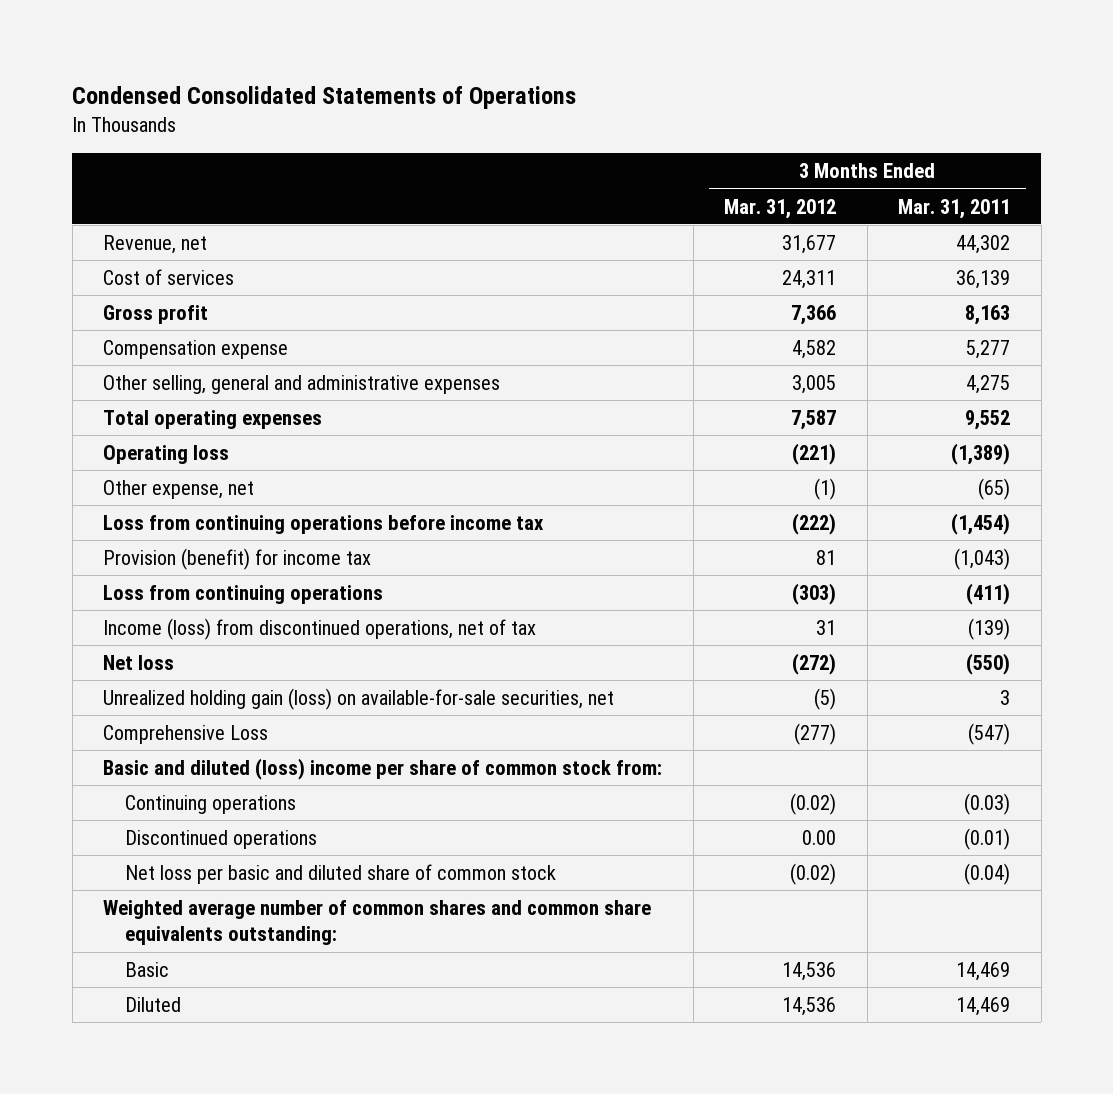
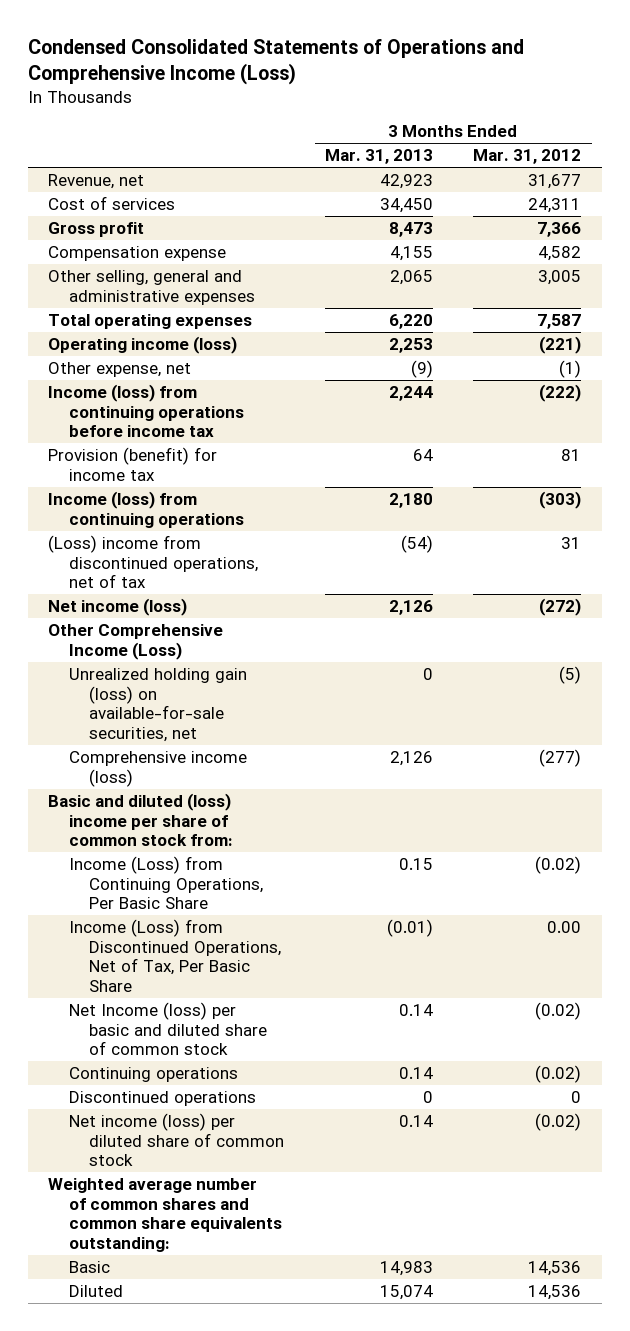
- Condensed Consolidated Statements of Operations
+ Condensed Consolidated Statements of Operations and Comprehensive Income (Loss)
- | 3 Months Ended Mar. 31, 2012 | 3 Months Ended Mar. 31, 2011
+ | 3 Months Ended Mar. 31, 2013 | 3 Months Ended Mar. 31, 2012
- Operating loss | (221) | (1,389)
+ Operating income (loss) | 2,253 | (221)
- Loss from continuing operations before income tax | (222) | (1,454)
+ Income (loss) from continuing operations before income tax | 2,244 | (222)
- Loss from continuing operations | (303) | (411)
- Income (loss) from discontinued operations, net of tax | 31 | (139)
- Net loss | (272) | (550)
+ Income (loss) from continuing operations | 2,180 | (303)
+ (Loss) income from discontinued operations, net of tax | (54) | 31
+ Net income (loss) | 2,126 | (272)
+ Other Comprehensive Income (Loss)
- Comprehensive Loss | (277) | (547)
+ Comprehensive income (loss) | 2,126 | (277)
+ Income (Loss) from Continuing Operations, Per Basic Share | 0.15 | (0.02)
+ Income (Loss) from Discontinued Operations, Net of Tax, Per Basic Share | (0.01) | 0.00
+ Net Income (loss) per basic and diluted share of common stock | 0.14 | (0.02)
- Discontinued operations | 0.00 | (0.01)
- Net loss per basic and diluted share of common stock | (0.02) | (0.04)
+ Discontinued operations | 0 | 0
+ Net income (loss) per diluted share of common stock | 0.14 | (0.02)

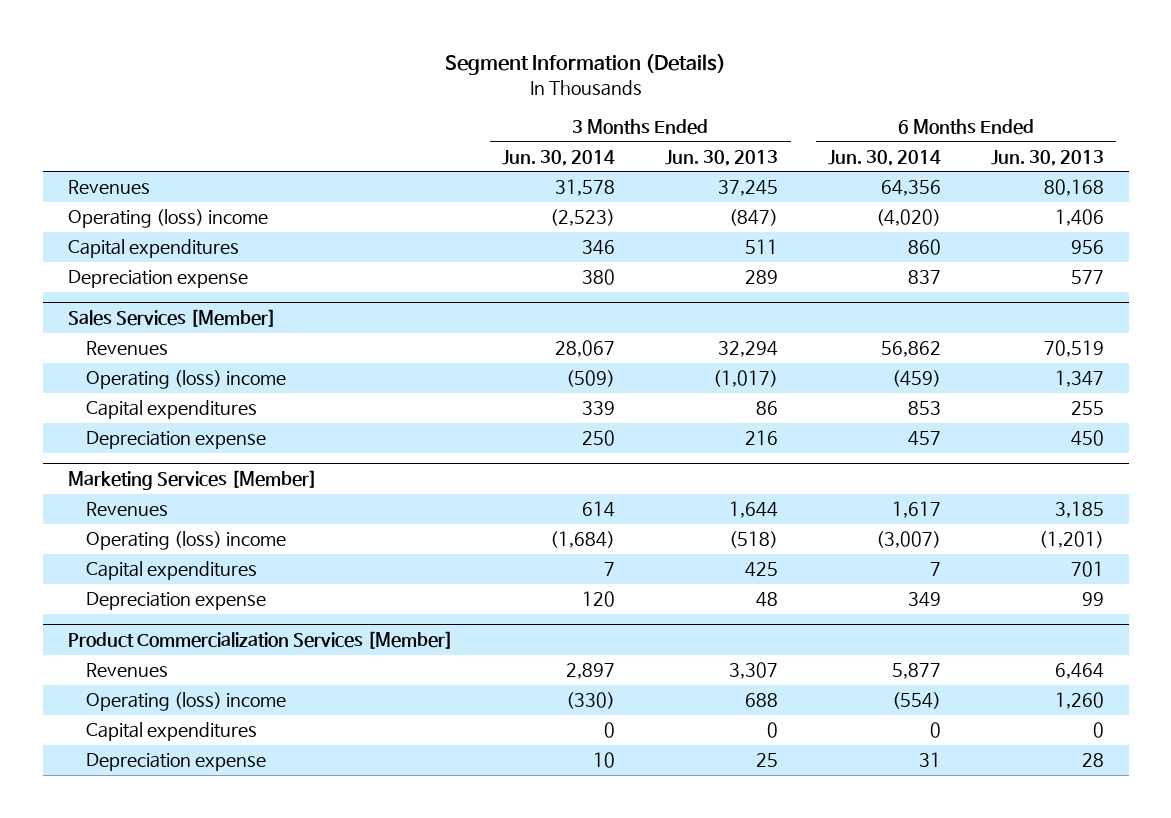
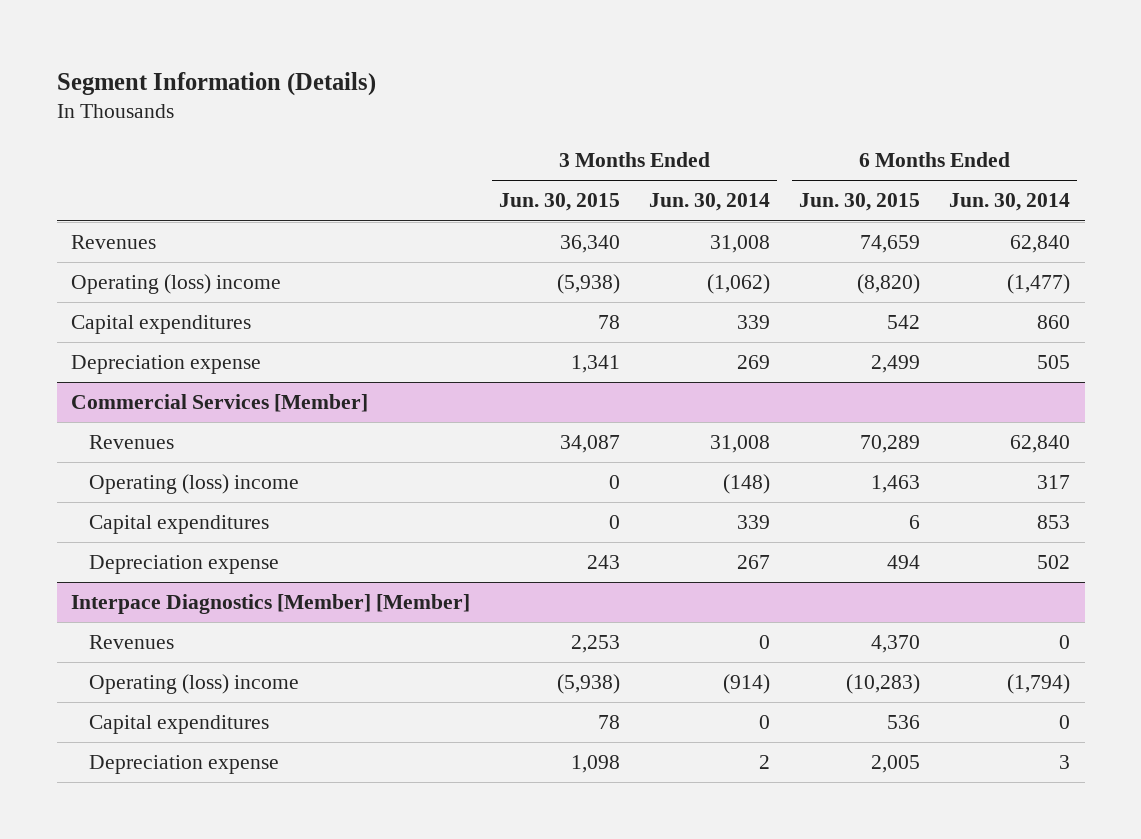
- | 3 Months Ended Jun. 30, 2014 | 3 Months Ended Jun. 30, 2013 | 6 Months Ended Jun. 30, 2014 | 6 Months Ended Jun. 30, 2013
+ | 3 Months Ended Jun. 30, 2015 | 3 Months Ended Jun. 30, 2014 | 6 Months Ended Jun. 30, 2015 | 6 Months Ended Jun. 30, 2014
- Revenues | 31,578 | 37,245 | 64,356 | 80,168
- Operating (loss) income | (2,523) | (847) | (4,020) | 1,406
- Capital expenditures | 346 | 511 | 860 | 956
- Depreciation expense | 380 | 289 | 837 | 577
- Sales Services [Member]
- Revenues | 28,067 | 32,294 | 56,862 | 70,519
- Operating (loss) income | (509) | (1,017) | (459) | 1,347
+ Revenues | 36,340 | 31,008 | 74,659 | 62,840
+ Operating (loss) income | (5,938) | (1,062) | (8,820) | (1,477)
+ Capital expenditures | 78 | 339 | 542 | 860
+ Depreciation expense | 1,341 | 269 | 2,499 | 505
+ Commercial Services [Member]
+ Revenues | 34,087 | 31,008 | 70,289 | 62,840
+ Operating (loss) income | 0 | (148) | 1,463 | 317
- Depreciation expense | 250 | 216 | 457 | 450
- Marketing Services [Member]
- Revenues | 614 | 1,644 | 1,617 | 3,185
- Operating (loss) income | (1,684) | (518) | (3,007) | (1,201)
- Capital expenditures | 7 | 425 | 7 | 701
- Depreciation expense | 120 | 48 | 349 | 99
- Product Commercialization Services [Member]
- Revenues | 2,897 | 3,307 | 5,877 | 6,464
- Operating (loss) income | (330) | 688 | (554) | 1,260
+ Depreciation expense | 243 | 267 | 494 | 502
+ Interpace Diagnostics [Member] [Member]
+ Revenues | 2,253 | 0 | 4,370 | 0
+ Operating (loss) income | (5,938) | (914) | (10,283) | (1,794)
- Depreciation expense | 10 | 25 | 31 | 28
+ Depreciation expense | 1,098 | 2 | 2,005 | 3

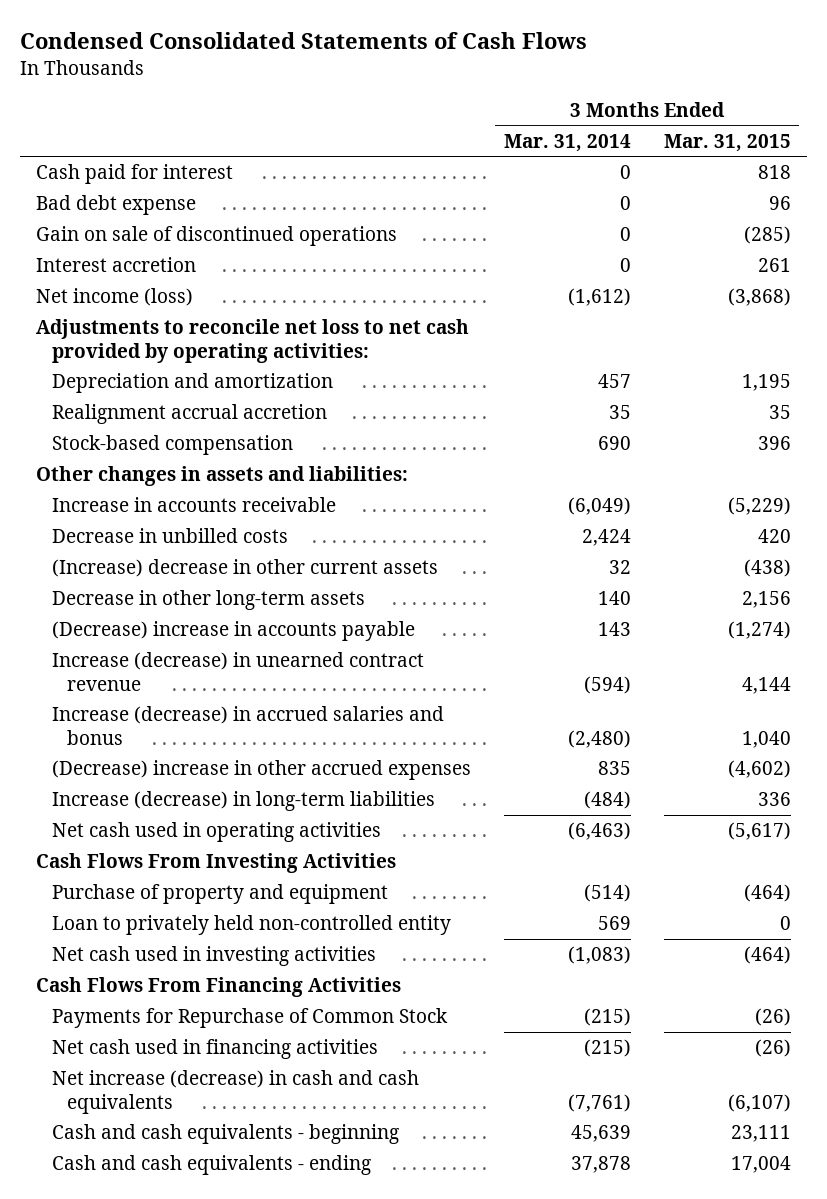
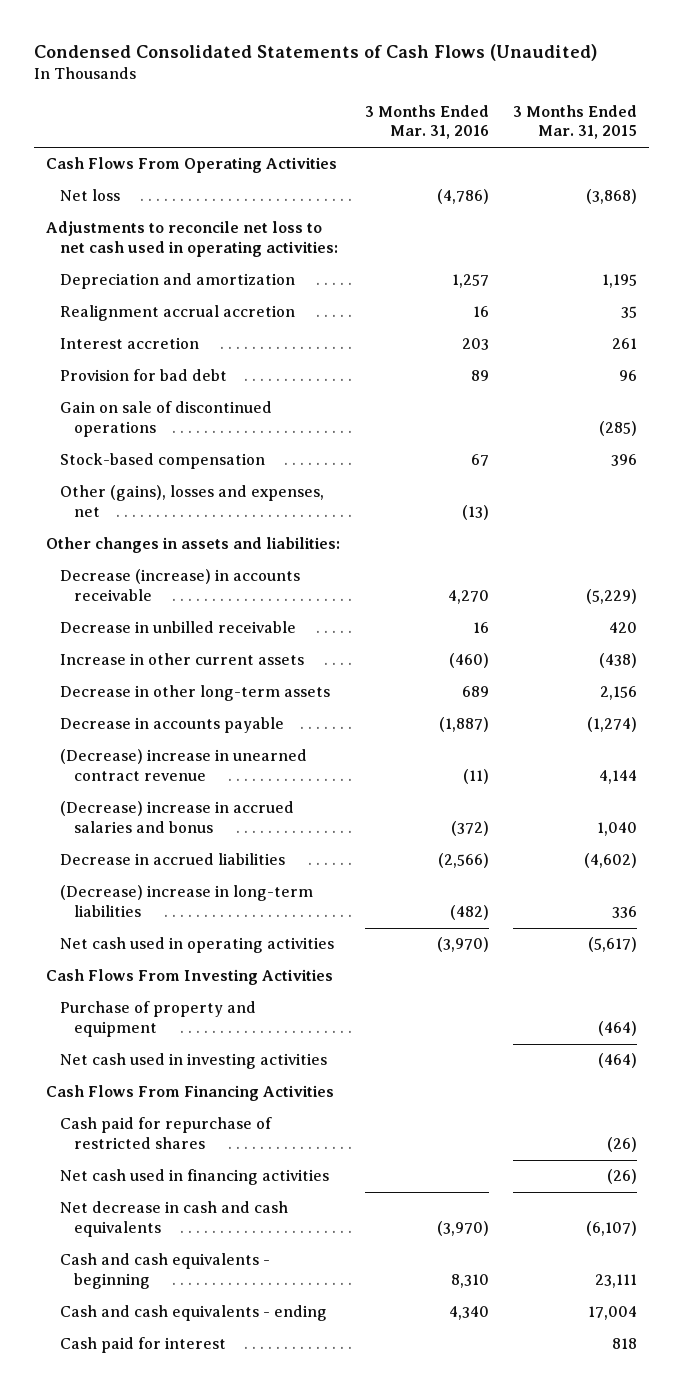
- Condensed Consolidated Statements of Cash Flows
+ Condensed Consolidated Statements of Cash Flows (Unaudited)
- | 3 Months Ended Mar. 31, 2014 | 3 Months Ended Mar. 31, 2015
+ | 3 Months Ended Mar. 31, 2016 | 3 Months Ended Mar. 31, 2015
- Bad debt expense | 0 | 96
- Net income (loss) | (1,612) | (3,868)
- Adjustments to reconcile net loss to net cash provided by operating activities:
+ Cash Flows From Operating Activities
+ Net loss | (4,786) | (3,868)
+ Adjustments to reconcile net loss to net cash used in operating activities:
moved down: Interest accretion | 203 | 261
+ Provision for bad debt | 89 | 96
moved down: Gain on sale of discontinued operations | | (285)
+ Other (gains), losses and expenses, net | (13) |
- Increase in accounts receivable | (6,049) | (5,229)
- Decrease in unbilled costs | 2,424 | 420
- (Increase) decrease in other current assets | 32 | (438)
+ Decrease (increase) in accounts receivable | 4,270 | (5,229)
+ Decrease in unbilled receivable | 16 | 420
+ Increase in other current assets | (460) | (438)
- (Decrease) increase in accounts payable | 143 | (1,274)
- Increase (decrease) in unearned contract revenue | (594) | 4,144
- Increase (decrease) in accrued salaries and bonus | (2,480) | 1,040
- (Decrease) increase in other accrued expenses | 835 | (4,602)
- Increase (decrease) in long-term liabilities | (484) | 336
+ Decrease in accounts payable | (1,887) | (1,274)
+ (Decrease) increase in unearned contract revenue | (11) | 4,144
+ (Decrease) increase in accrued salaries and bonus | (372) | 1,040
+ Decrease in accrued liabilities | (2,566) | (4,602)
+ (Decrease) increase in long-term liabilities | (482) | 336
- Loan to privately held non-controlled entity | 569 | 0
- Payments for Repurchase of Common Stock | (215) | (26)
+ Cash paid for repurchase of restricted shares | | (26)
- Net increase (decrease) in cash and cash equivalents | (7,761) | (6,107)
+ Net decrease in cash and cash equivalents | (3,970) | (6,107)
moved down: Cash paid for interest | | 818

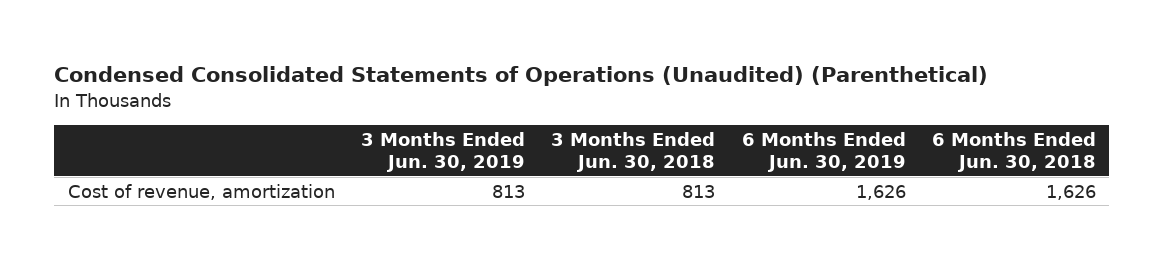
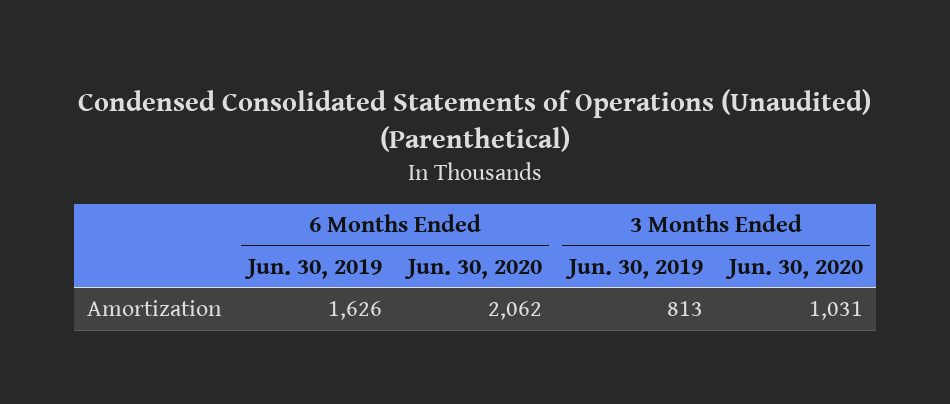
- | 3 Months Ended Jun. 30, 2019 | 3 Months Ended Jun. 30, 2018 | 6 Months Ended Jun. 30, 2019 | 6 Months Ended Jun. 30, 2018
+ | 6 Months Ended Jun. 30, 2019 | 6 Months Ended Jun. 30, 2020 | 3 Months Ended Jun. 30, 2019 | 3 Months Ended Jun. 30, 2020
- Cost of revenue, amortization | 813 | 813 | 1,626 | 1,626
+ Amortization | 1,626 | 2,062 | 813 | 1,031

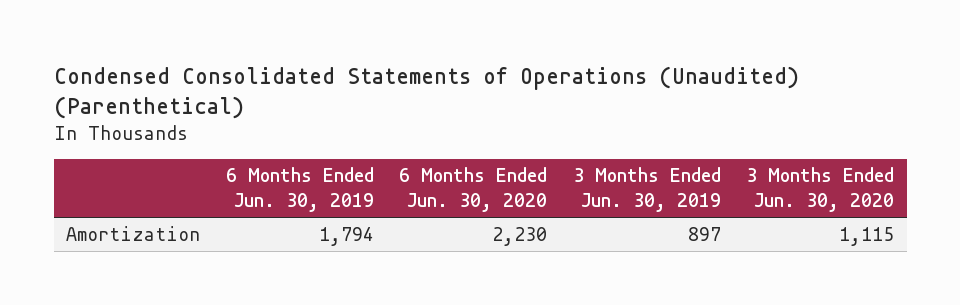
- Amortization | 1,626 | 2,062 | 813 | 1,031
+ Amortization | 1,794 | 2,230 | 897 | 1,115

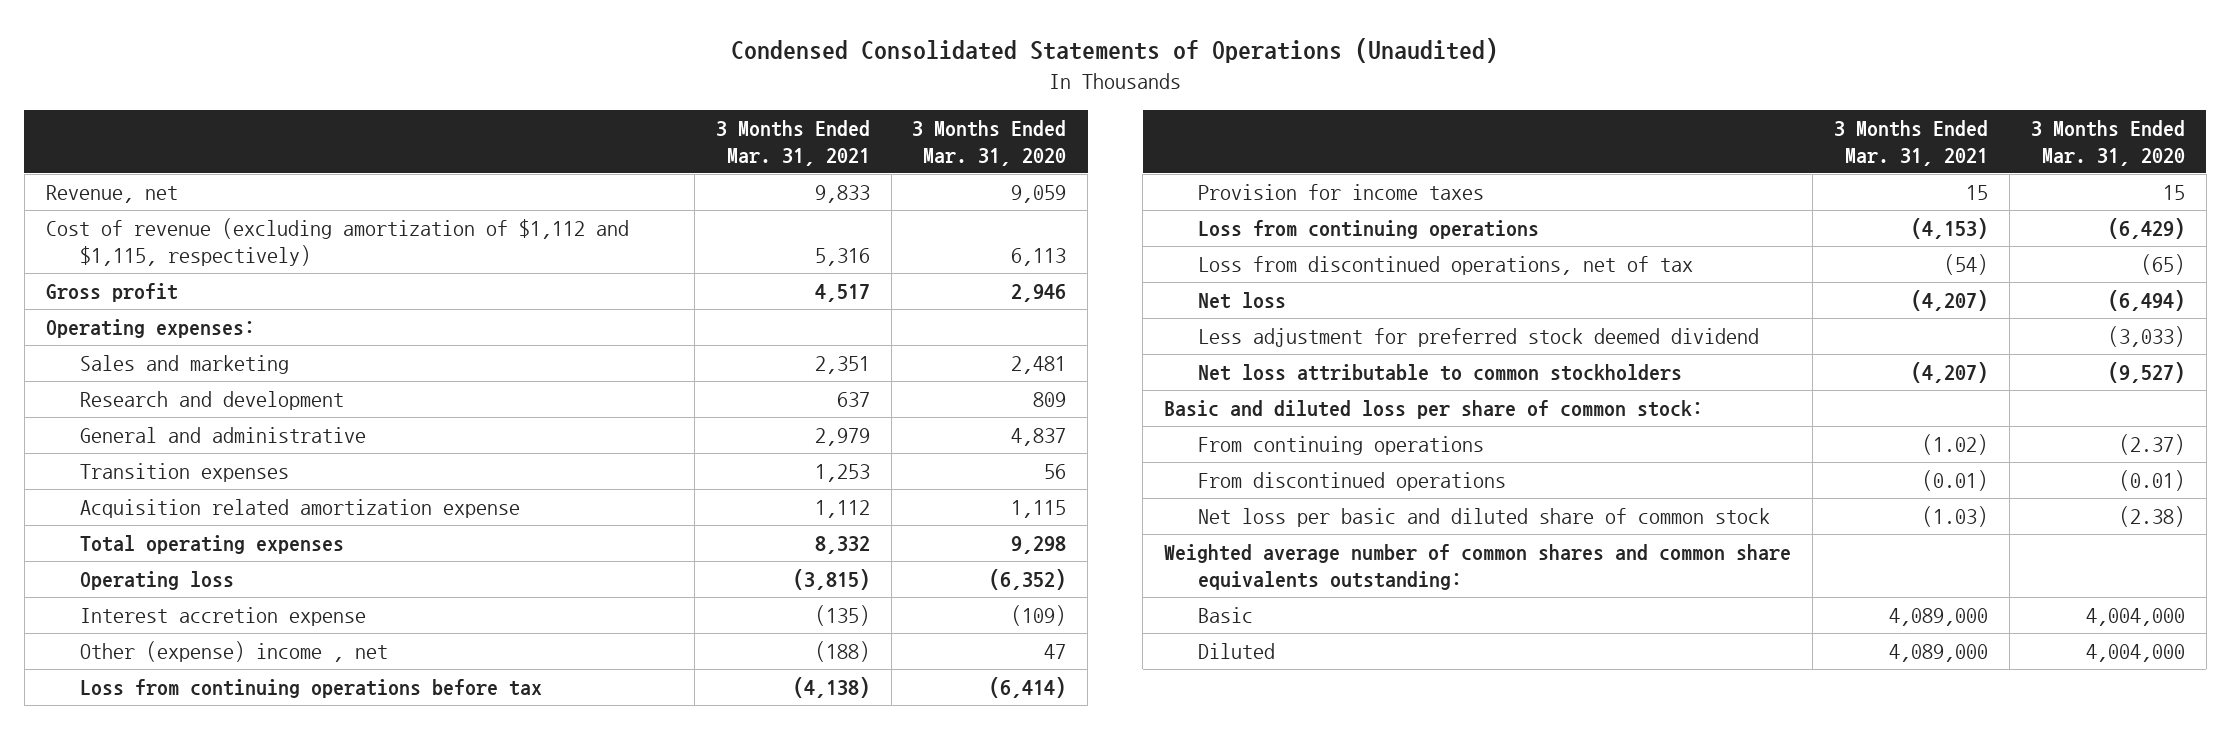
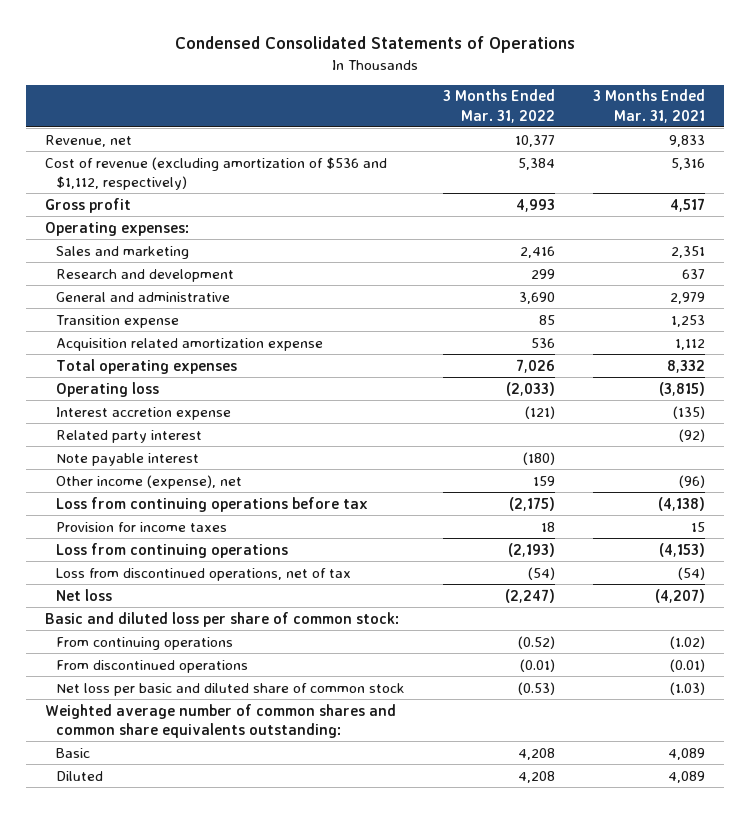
- Condensed Consolidated Statements of Operations (Unaudited)
+ Condensed Consolidated Statements of Operations
- | 3 Months Ended Mar. 31, 2021 | 3 Months Ended Mar. 31, 2020
+ | 3 Months Ended Mar. 31, 2022 | 3 Months Ended Mar. 31, 2021
- Cost of revenue (excluding amortization of $1,112 and $1,115, respectively) | 5,316 | 6,113
+ Cost of revenue (excluding amortization of $536 and $1,112, respectively) | 5,384 | 5,316
- Transition expenses | 1,253 | 56
+ Transition expense | 85 | 1,253
- Other (expense) income , net | (188) | 47
+ Related party interest | | (92)
+ Note payable interest | (180) |
+ Other income (expense), net | 159 | (96)
- Less adjustment for preferred stock deemed dividend | | (3,033)
- Net loss attributable to common stockholders | (4,207) | (9,527)
- Basic | 4,089,000 | 4,004,000
- Diluted | 4,089,000 | 4,004,000
+ Basic | 4,208 | 4,089
+ Diluted | 4,208 | 4,089

